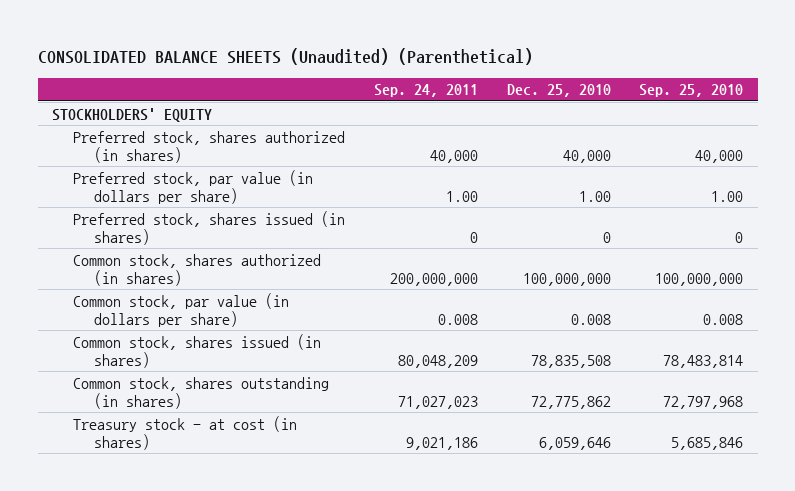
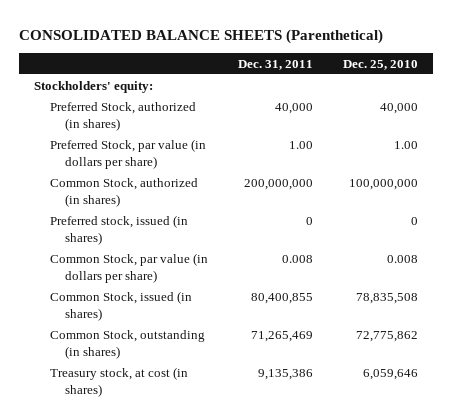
- CONSOLIDATED BALANCE SHEETS (Unaudited) (Parenthetical)
+ CONSOLIDATED BALANCE SHEETS (Parenthetical)
- | Sep. 24, 2011 | Dec. 25, 2010 | Sep. 25, 2010
+ | Dec. 31, 2011 | Dec. 25, 2010
- STOCKHOLDERS' EQUITY
- Preferred stock, shares authorized (in shares) | 40,000 | 40,000 | 40,000
- Preferred stock, par value (in dollars per share) | 1.00 | 1.00 | 1.00
- Preferred stock, shares issued (in shares) | 0 | 0 | 0
- Common stock, shares authorized (in shares) | 200,000,000 | 100,000,000 | 100,000,000
- Common stock, par value (in dollars per share) | 0.008 | 0.008 | 0.008
- Common stock, shares issued (in shares) | 80,048,209 | 78,835,508 | 78,483,814
- Common stock, shares outstanding (in shares) | 71,027,023 | 72,775,862 | 72,797,968
- Treasury stock - at cost (in shares) | 9,021,186 | 6,059,646 | 5,685,846
+ Stockholders' equity:
+ Preferred Stock, authorized (in shares) | 40,000 | 40,000
+ Preferred Stock, par value (in dollars per share) | 1.00 | 1.00
+ Common Stock, authorized (in shares) | 200,000,000 | 100,000,000
+ Preferred stock, issued (in shares) | 0 | 0
+ Common Stock, par value (in dollars per share) | 0.008 | 0.008
+ Common Stock, issued (in shares) | 80,400,855 | 78,835,508
+ Common Stock, outstanding (in shares) | 71,265,469 | 72,775,862
+ Treasury stock, at cost (in shares) | 9,135,386 | 6,059,646

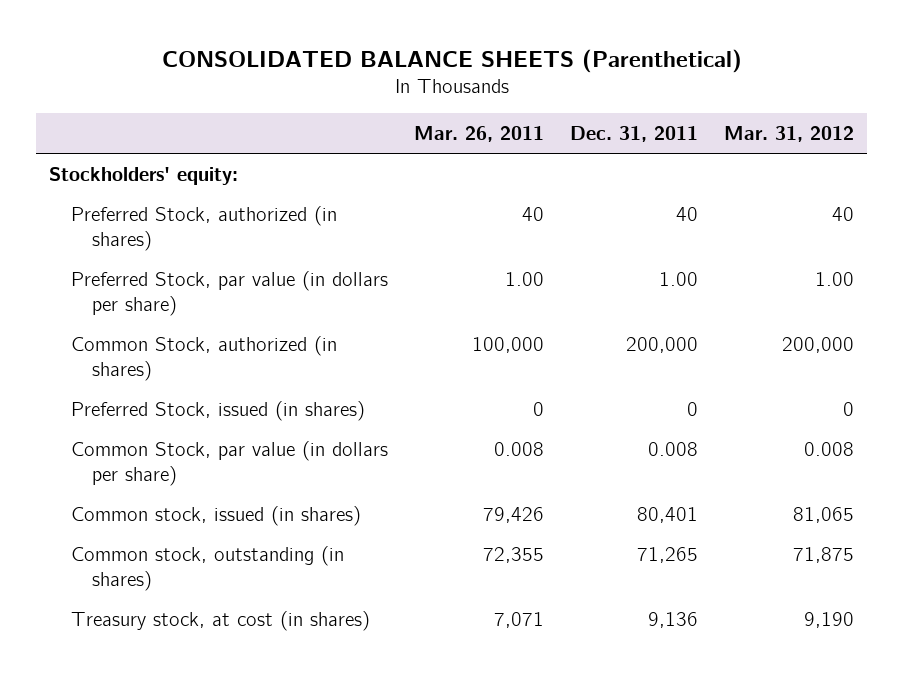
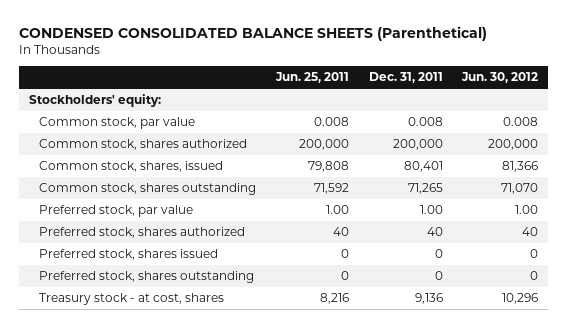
- CONSOLIDATED BALANCE SHEETS (Parenthetical)
+ CONDENSED CONSOLIDATED BALANCE SHEETS (Parenthetical)
- | Mar. 26, 2011 | Dec. 31, 2011 | Mar. 31, 2012
+ | Jun. 25, 2011 | Dec. 31, 2011 | Jun. 30, 2012
- Preferred Stock, authorized (in shares) | 40 | 40 | 40
- Preferred Stock, par value (in dollars per share) | 1.00 | 1.00 | 1.00
- Common Stock, authorized (in shares) | 100,000 | 200,000 | 200,000
- Preferred Stock, issued (in shares) | 0 | 0 | 0
- Common Stock, par value (in dollars per share) | 0.008 | 0.008 | 0.008
- Common stock, issued (in shares) | 79,426 | 80,401 | 81,065
- Common stock, outstanding (in shares) | 72,355 | 71,265 | 71,875
- Treasury stock, at cost (in shares) | 7,071 | 9,136 | 9,190
+ Common stock, par value | 0.008 | 0.008 | 0.008
+ Common stock, shares authorized | 200,000 | 200,000 | 200,000
+ Common stock, shares, issued | 79,808 | 80,401 | 81,366
+ Common stock, shares outstanding | 71,592 | 71,265 | 71,070
+ Preferred stock, par value | 1.00 | 1.00 | 1.00
+ Preferred stock, shares authorized | 40 | 40 | 40
+ Preferred stock, shares issued | 0 | 0 | 0
+ Preferred stock, shares outstanding | 0 | 0 | 0
+ Treasury stock - at cost, shares | 8,216 | 9,136 | 10,296

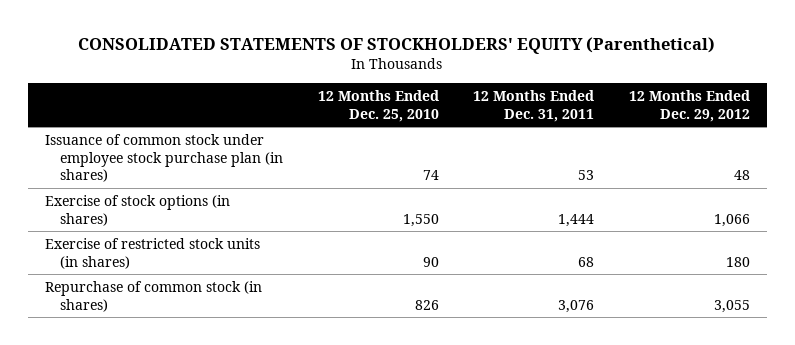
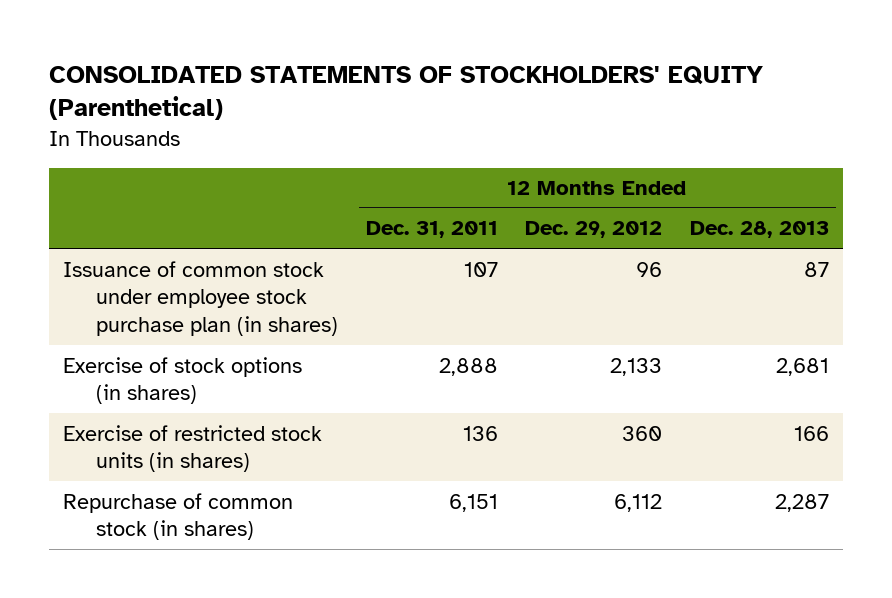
- | 12 Months Ended Dec. 25, 2010 | 12 Months Ended Dec. 31, 2011 | 12 Months Ended Dec. 29, 2012
+ | 12 Months Ended Dec. 31, 2011 | 12 Months Ended Dec. 29, 2012 | 12 Months Ended Dec. 28, 2013
- Issuance of common stock under employee stock purchase plan (in shares) | 74 | 53 | 48
- Exercise of stock options (in shares) | 1,550 | 1,444 | 1,066
- Exercise of restricted stock units (in shares) | 90 | 68 | 180
- Repurchase of common stock (in shares) | 826 | 3,076 | 3,055
+ Issuance of common stock under employee stock purchase plan (in shares) | 107 | 96 | 87
+ Exercise of stock options (in shares) | 2,888 | 2,133 | 2,681
+ Exercise of restricted stock units (in shares) | 136 | 360 | 166
+ Repurchase of common stock (in shares) | 6,151 | 6,112 | 2,287

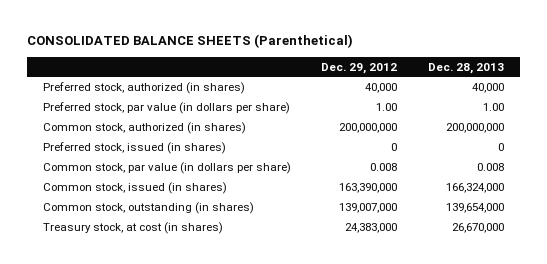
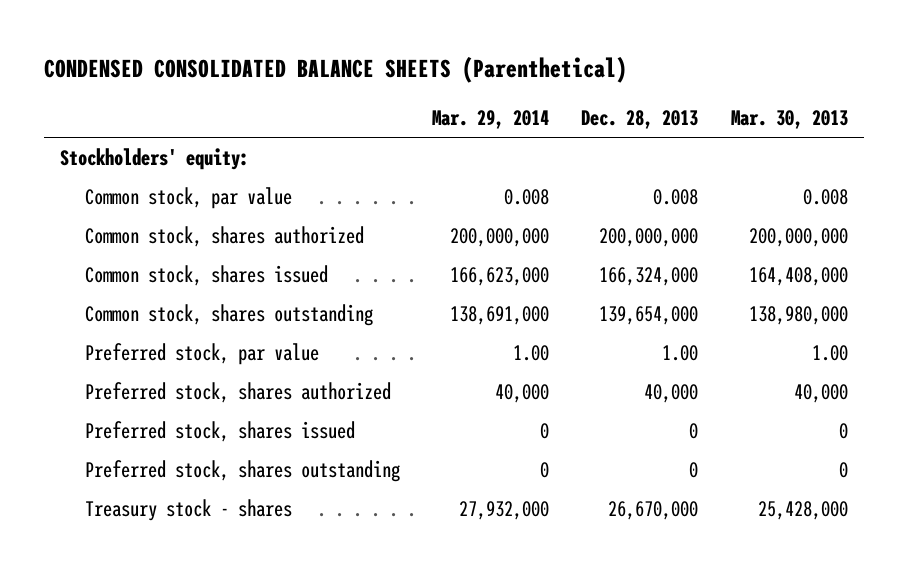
- CONSOLIDATED BALANCE SHEETS (Parenthetical)
+ CONDENSED CONSOLIDATED BALANCE SHEETS (Parenthetical)
- | Dec. 29, 2012 | Dec. 28, 2013
+ | Mar. 29, 2014 | Dec. 28, 2013 | Mar. 30, 2013
- Preferred stock, authorized (in shares) | 40,000 | 40,000
- Preferred stock, par value (in dollars per share) | 1.00 | 1.00
- Common stock, authorized (in shares) | 200,000,000 | 200,000,000
- Preferred stock, issued (in shares) | 0 | 0
- Common stock, par value (in dollars per share) | 0.008 | 0.008
- Common stock, issued (in shares) | 163,390,000 | 166,324,000
- Common stock, outstanding (in shares) | 139,007,000 | 139,654,000
- Treasury stock, at cost (in shares) | 24,383,000 | 26,670,000
+ Stockholders' equity:
+ Common stock, par value | 0.008 | 0.008 | 0.008
+ Common stock, shares authorized | 200,000,000 | 200,000,000 | 200,000,000
+ Common stock, shares issued | 166,623,000 | 166,324,000 | 164,408,000
+ Common stock, shares outstanding | 138,691,000 | 139,654,000 | 138,980,000
+ Preferred stock, par value | 1.00 | 1.00 | 1.00
+ Preferred stock, shares authorized | 40,000 | 40,000 | 40,000
+ Preferred stock, shares issued | 0 | 0 | 0
+ Preferred stock, shares outstanding | 0 | 0 | 0
+ Treasury stock - shares | 27,932,000 | 26,670,000 | 25,428,000

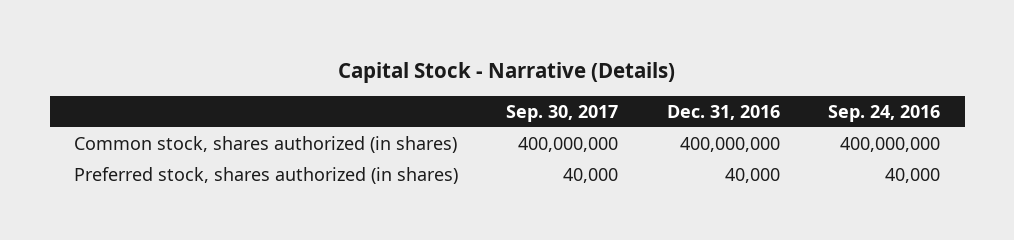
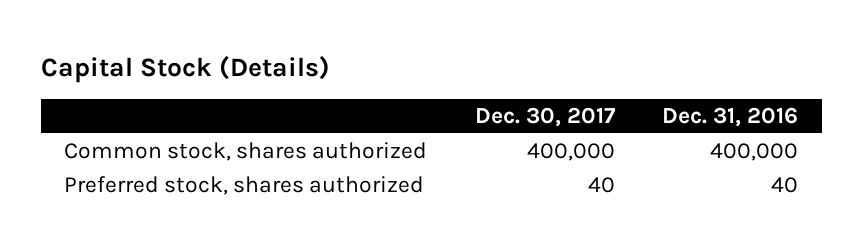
- Capital Stock - Narrative (Details)
+ Capital Stock (Details)
- | Sep. 30, 2017 | Dec. 31, 2016 | Sep. 24, 2016
+ | Dec. 30, 2017 | Dec. 31, 2016
- Common stock, shares authorized (in shares) | 400,000,000 | 400,000,000 | 400,000,000
- Preferred stock, shares authorized (in shares) | 40,000 | 40,000 | 40,000
+ Common stock, shares authorized | 400,000 | 400,000
+ Preferred stock, shares authorized | 40 | 40

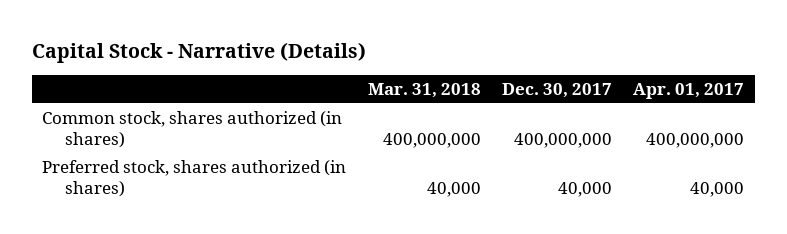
- Capital Stock (Details)
+ Capital Stock - Narrative (Details)
- | Dec. 30, 2017 | Dec. 31, 2016
+ | Mar. 31, 2018 | Dec. 30, 2017 | Apr. 01, 2017
- Common stock, shares authorized | 400,000 | 400,000
- Preferred stock, shares authorized | 40 | 40
+ Common stock, shares authorized (in shares) | 400,000,000 | 400,000,000 | 400,000,000
+ Preferred stock, shares authorized (in shares) | 40,000 | 40,000 | 40,000

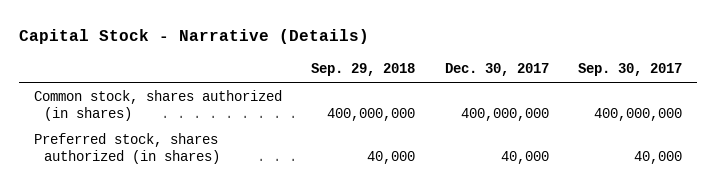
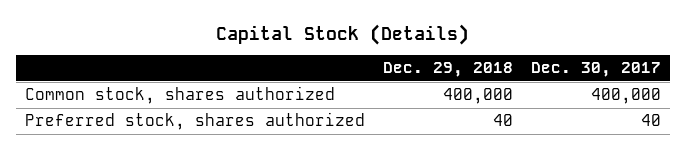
- Capital Stock - Narrative (Details)
+ Capital Stock (Details)
- | Sep. 29, 2018 | Dec. 30, 2017 | Sep. 30, 2017
+ | Dec. 29, 2018 | Dec. 30, 2017
- Common stock, shares authorized (in shares) | 400,000,000 | 400,000,000 | 400,000,000
- Preferred stock, shares authorized (in shares) | 40,000 | 40,000 | 40,000
+ Common stock, shares authorized | 400,000 | 400,000
+ Preferred stock, shares authorized | 40 | 40

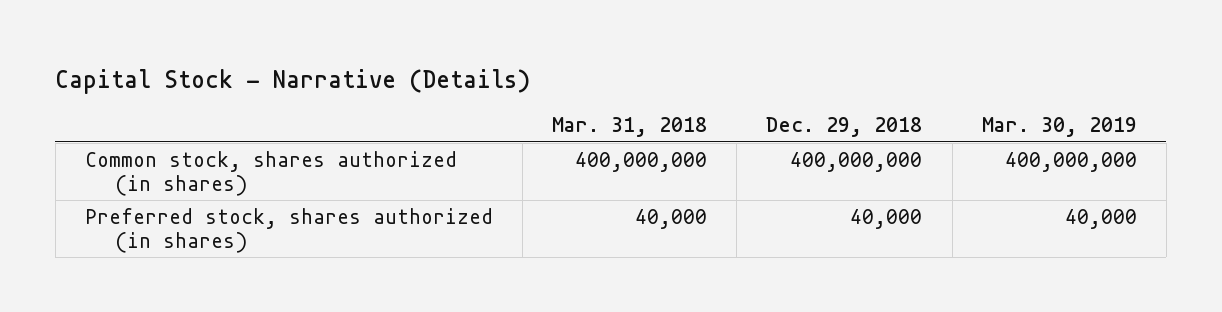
- Capital Stock (Details)
+ Capital Stock - Narrative (Details)
- | Dec. 29, 2018 | Dec. 30, 2017
+ | Mar. 31, 2018 | Dec. 29, 2018 | Mar. 30, 2019
- Common stock, shares authorized | 400,000 | 400,000
- Preferred stock, shares authorized | 40 | 40
+ Common stock, shares authorized (in shares) | 400,000,000 | 400,000,000 | 400,000,000
+ Preferred stock, shares authorized (in shares) | 40,000 | 40,000 | 40,000

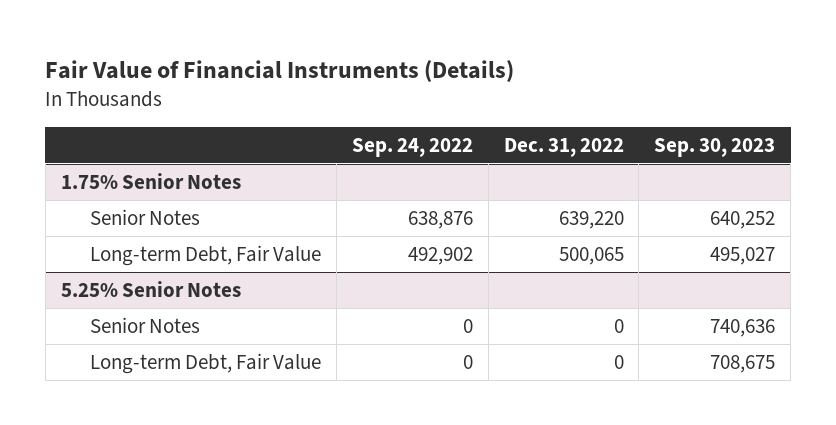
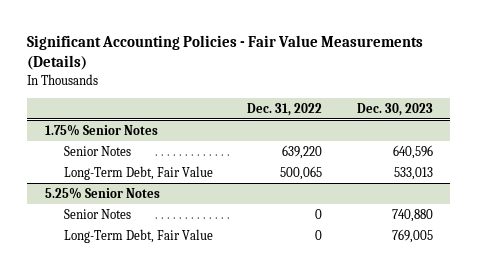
- Fair Value of Financial Instruments (Details)
+ Significant Accounting Policies - Fair Value Measurements (Details)
- | Sep. 24, 2022 | Dec. 31, 2022 | Sep. 30, 2023
+ | Dec. 31, 2022 | Dec. 30, 2023
@ 1.75% Senior Notes
- Long-term Debt, Fair Value | 492,902 | 500,065 | 495,027
+ Long-Term Debt, Fair Value | 500,065 | 533,013
@ 5.25% Senior Notes
- Long-term Debt, Fair Value | 0 | 0 | 708,675
+ Long-Term Debt, Fair Value | 0 | 769,005

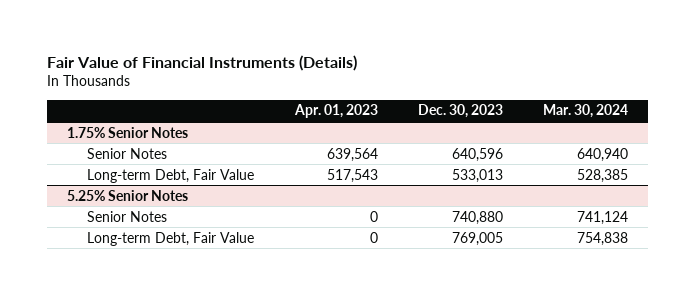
- Significant Accounting Policies - Fair Value Measurements (Details)
+ Fair Value of Financial Instruments (Details)
- | Dec. 31, 2022 | Dec. 30, 2023
+ | Apr. 01, 2023 | Dec. 30, 2023 | Mar. 30, 2024
@ 1.75% Senior Notes
- Long-Term Debt, Fair Value | 500,065 | 533,013
+ Long-term Debt, Fair Value | 517,543 | 533,013 | 528,385
@ 5.25% Senior Notes
- Long-Term Debt, Fair Value | 0 | 769,005
+ Long-term Debt, Fair Value | 0 | 769,005 | 754,838

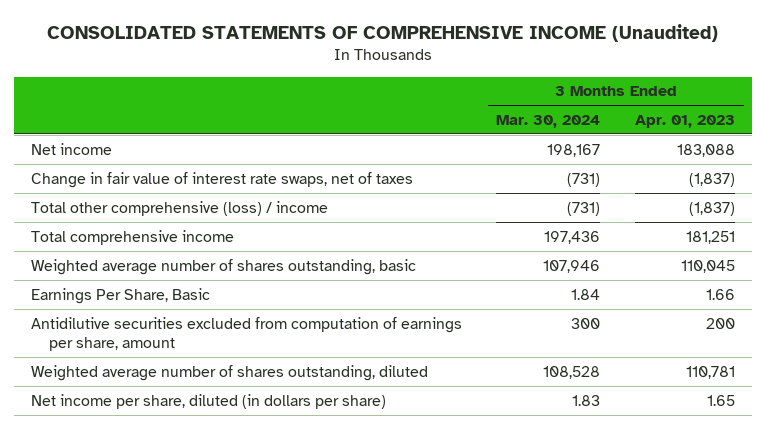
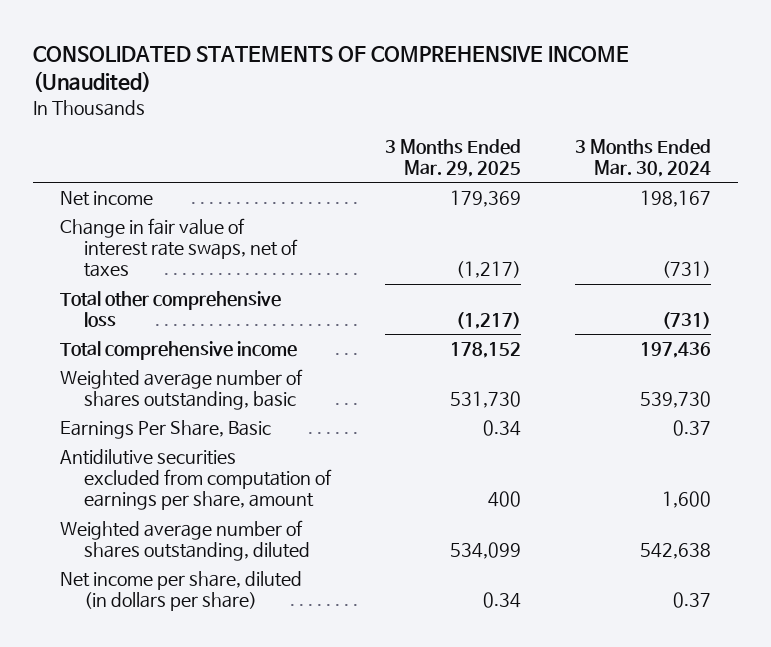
- | 3 Months Ended Mar. 30, 2024 | 3 Months Ended Apr. 01, 2023
+ | 3 Months Ended Mar. 29, 2025 | 3 Months Ended Mar. 30, 2024
- Total other comprehensive (loss) / income | (731) | (1,837)
+ Total other comprehensive loss | (1,217) | (731)
- Weighted average number of shares outstanding, basic | 107,946 | 110,045
- Earnings Per Share, Basic | 1.84 | 1.66
- Antidilutive securities excluded from computation of earnings per share, amount | 300 | 200
- Weighted average number of shares outstanding, diluted | 108,528 | 110,781
- Net income per share, diluted (in dollars per share) | 1.83 | 1.65
+ Weighted average number of shares outstanding, basic | 531,730 | 539,730
+ Earnings Per Share, Basic | 0.34 | 0.37
+ Antidilutive securities excluded from computation of earnings per share, amount | 400 | 1,600
+ Weighted average number of shares outstanding, diluted | 534,099 | 542,638
+ Net income per share, diluted (in dollars per share) | 0.34 | 0.37

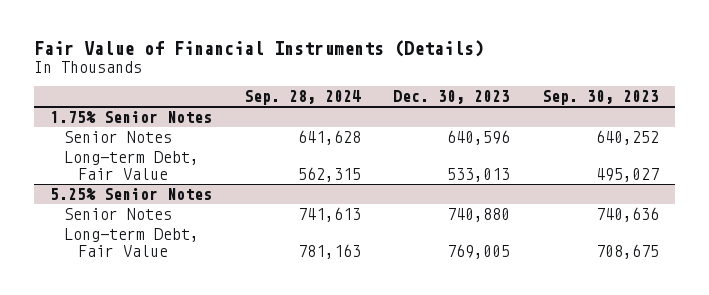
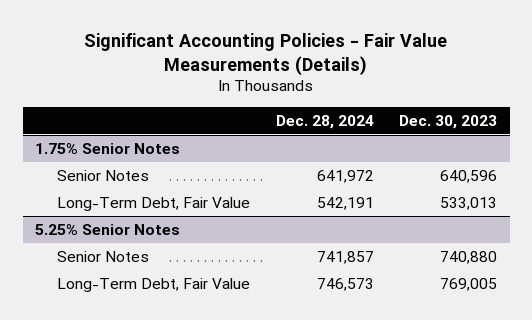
- Fair Value of Financial Instruments (Details)
+ Significant Accounting Policies - Fair Value Measurements (Details)
- | Sep. 28, 2024 | Dec. 30, 2023 | Sep. 30, 2023
+ | Dec. 28, 2024 | Dec. 30, 2023
@ 1.75% Senior Notes
- Long-term Debt, Fair Value | 562,315 | 533,013 | 495,027
+ Long-Term Debt, Fair Value | 542,191 | 533,013
@ 5.25% Senior Notes
- Long-term Debt, Fair Value | 781,163 | 769,005 | 708,675
+ Long-Term Debt, Fair Value | 746,573 | 769,005

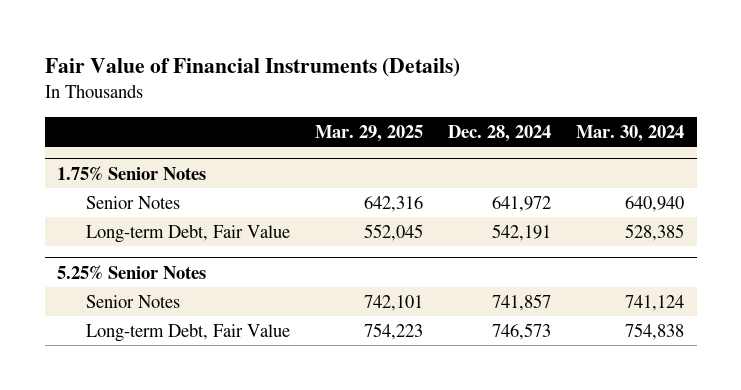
- Significant Accounting Policies - Fair Value Measurements (Details)
+ Fair Value of Financial Instruments (Details)
- | Dec. 28, 2024 | Dec. 30, 2023
+ | Mar. 29, 2025 | Dec. 28, 2024 | Mar. 30, 2024
@ 1.75% Senior Notes
- Long-Term Debt, Fair Value | 542,191 | 533,013
+ Long-term Debt, Fair Value | 552,045 | 542,191 | 528,385
@ 5.25% Senior Notes
- Long-Term Debt, Fair Value | 746,573 | 769,005
+ Long-term Debt, Fair Value | 754,223 | 746,573 | 754,838

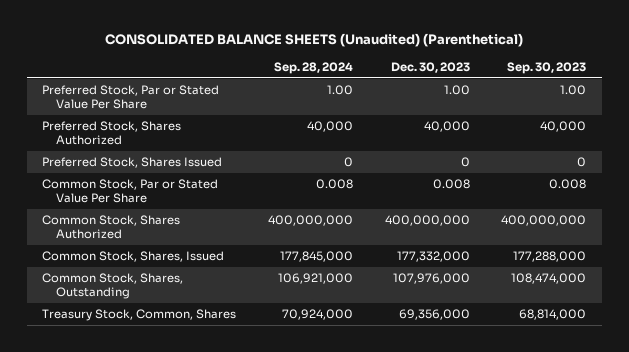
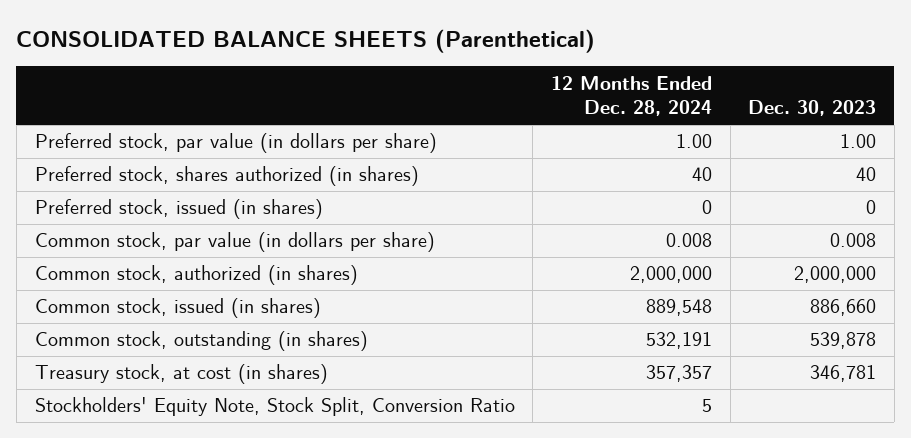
- CONSOLIDATED BALANCE SHEETS (Unaudited) (Parenthetical)
+ CONSOLIDATED BALANCE SHEETS (Parenthetical)
- | Sep. 28, 2024 | Dec. 30, 2023 | Sep. 30, 2023
+ | 12 Months Ended Dec. 28, 2024 | Dec. 30, 2023
- Preferred Stock, Par or Stated Value Per Share | 1.00 | 1.00 | 1.00
- Preferred Stock, Shares Authorized | 40,000 | 40,000 | 40,000
- Preferred Stock, Shares Issued | 0 | 0 | 0
- Common Stock, Par or Stated Value Per Share | 0.008 | 0.008 | 0.008
- Common Stock, Shares Authorized | 400,000,000 | 400,000,000 | 400,000,000
- Common Stock, Shares, Issued | 177,845,000 | 177,332,000 | 177,288,000
- Common Stock, Shares, Outstanding | 106,921,000 | 107,976,000 | 108,474,000
- Treasury Stock, Common, Shares | 70,924,000 | 69,356,000 | 68,814,000
+ Preferred stock, par value (in dollars per share) | 1.00 | 1.00
+ Preferred stock, shares authorized (in shares) | 40 | 40
+ Preferred stock, issued (in shares) | 0 | 0
+ Common stock, par value (in dollars per share) | 0.008 | 0.008
+ Common stock, authorized (in shares) | 2,000,000 | 2,000,000
+ Common stock, issued (in shares) | 889,548 | 886,660
+ Common stock, outstanding (in shares) | 532,191 | 539,878
+ Treasury stock, at cost (in shares) | 357,357 | 346,781
+ Stockholders' Equity Note, Stock Split, Conversion Ratio | 5 |

